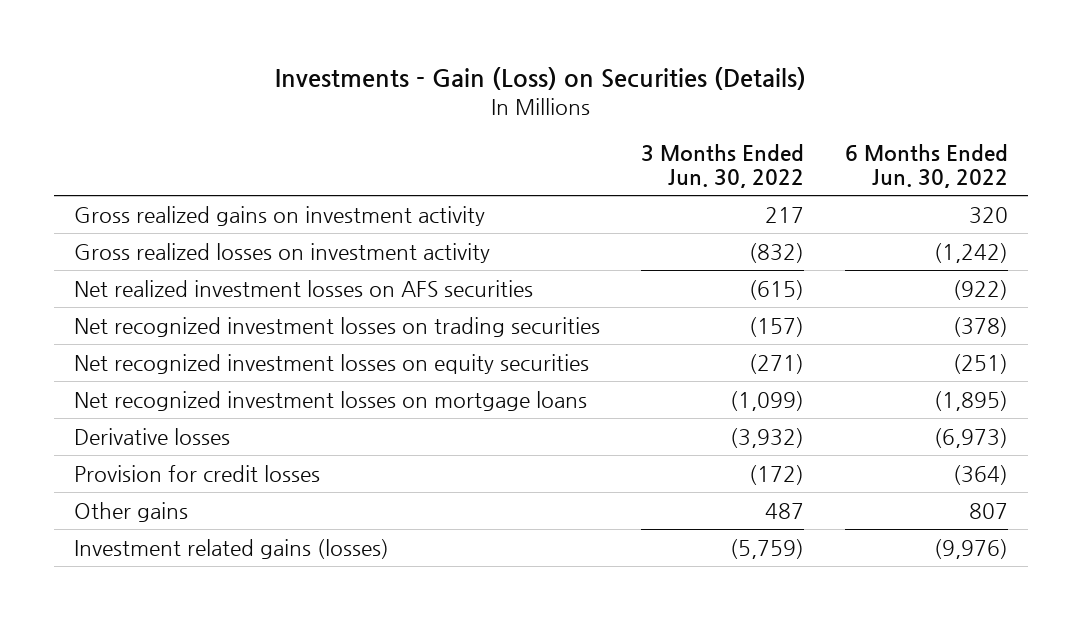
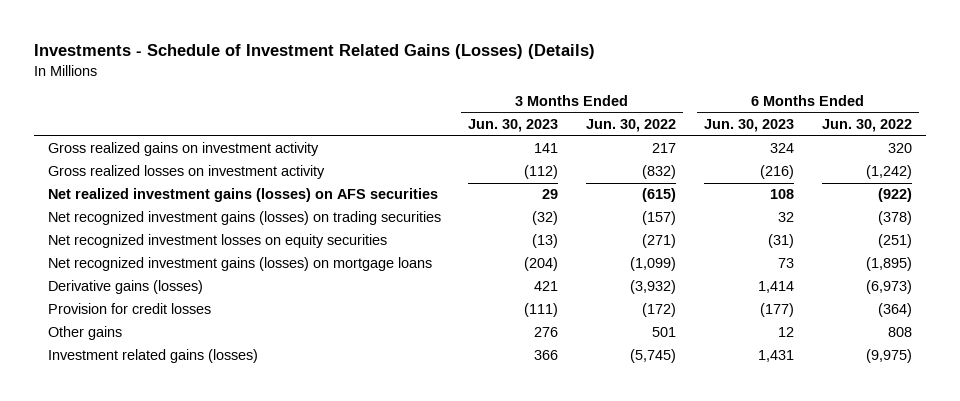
- Investments - Gain (Loss) on Securities (Details)
+ Investments - Schedule of Investment Related Gains (Losses) (Details)
- | 3 Months Ended Jun. 30, 2022 | 6 Months Ended Jun. 30, 2022
+ | 3 Months Ended Jun. 30, 2023 | 3 Months Ended Jun. 30, 2022 | 6 Months Ended Jun. 30, 2023 | 6 Months Ended Jun. 30, 2022
- Net realized investment losses on AFS securities | (615) | (922)
- Net recognized investment losses on trading securities | (157) | (378)
+ Net realized investment gains (losses) on AFS securities | 29 | (615) | 108 | (922)
+ Net recognized investment gains (losses) on trading securities | (32) | (157) | 32 | (378)
- Net recognized investment losses on mortgage loans | (1,099) | (1,895)
- Derivative losses | (3,932) | (6,973)
+ Net recognized investment gains (losses) on mortgage loans | (204) | (1,099) | 73 | (1,895)
+ Derivative gains (losses) | 421 | (3,932) | 1,414 | (6,973)
- Other gains | 487 | 807
- Investment related gains (losses) | (5,759) | (9,976)
+ Other gains | 276 | 501 | 12 | 808
+ Investment related gains (losses) | 366 | (5,745) | 1,431 | (9,975)

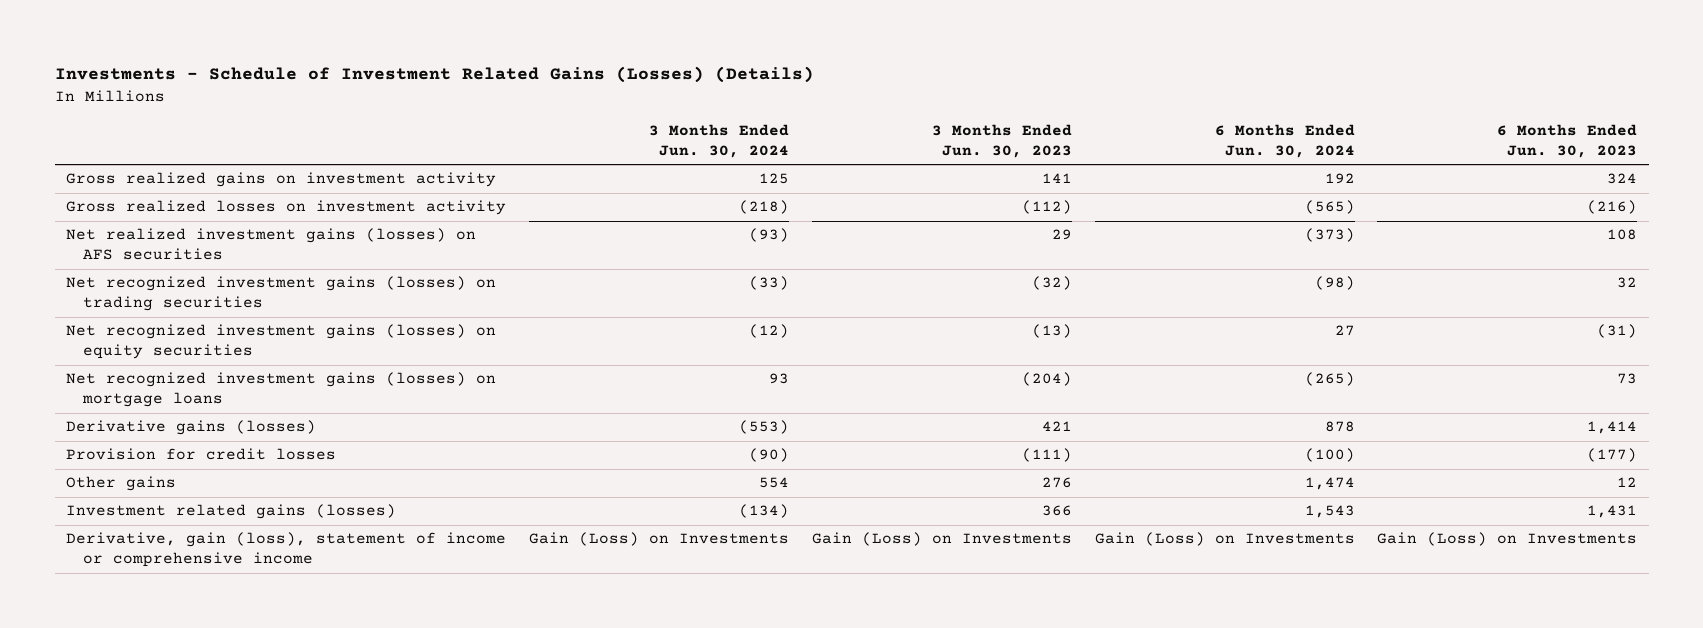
- | 3 Months Ended Jun. 30, 2023 | 3 Months Ended Jun. 30, 2022 | 6 Months Ended Jun. 30, 2023 | 6 Months Ended Jun. 30, 2022
+ | 3 Months Ended Jun. 30, 2024 | 3 Months Ended Jun. 30, 2023 | 6 Months Ended Jun. 30, 2024 | 6 Months Ended Jun. 30, 2023
- Net recognized investment losses on equity securities | (13) | (271) | (31) | (251)
+ Net recognized investment gains (losses) on equity securities | (12) | (13) | 27 | (31)
+ Derivative, gain (loss), statement of income or comprehensive income | Gain (Loss) on Investments | Gain (Loss) on Investments | Gain (Loss) on Investments | Gain (Loss) on Investments

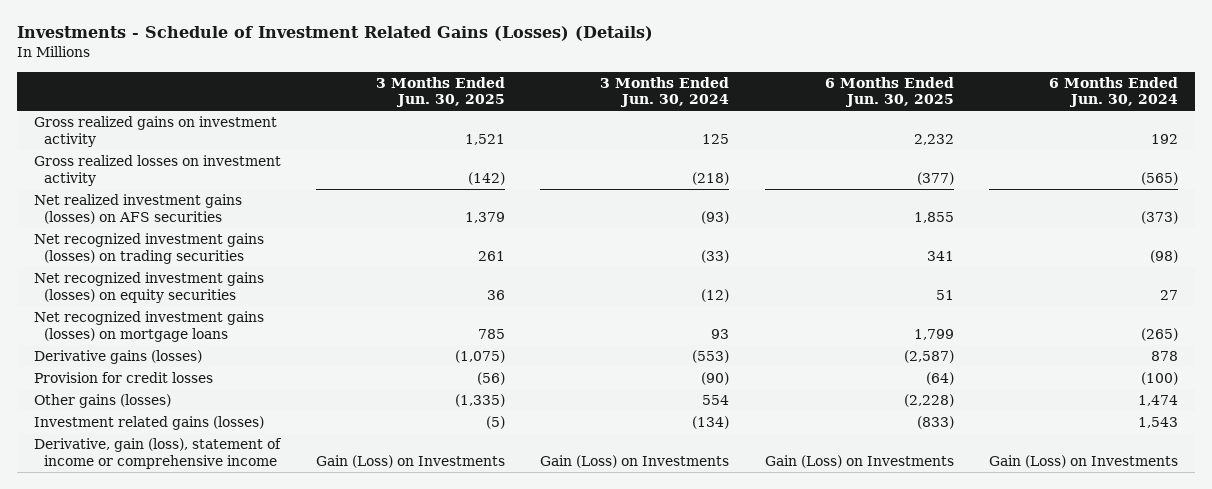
- | 3 Months Ended Jun. 30, 2024 | 3 Months Ended Jun. 30, 2023 | 6 Months Ended Jun. 30, 2024 | 6 Months Ended Jun. 30, 2023
+ | 3 Months Ended Jun. 30, 2025 | 3 Months Ended Jun. 30, 2024 | 6 Months Ended Jun. 30, 2025 | 6 Months Ended Jun. 30, 2024
- Other gains | 554 | 276 | 1,474 | 12
+ Other gains (losses) | (1,335) | 554 | (2,228) | 1,474

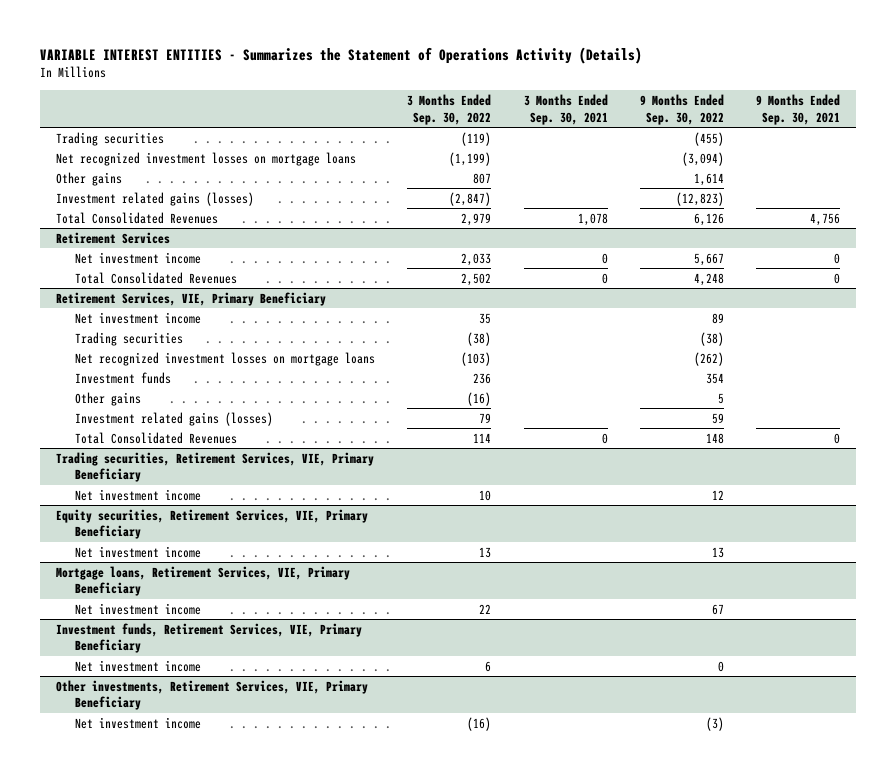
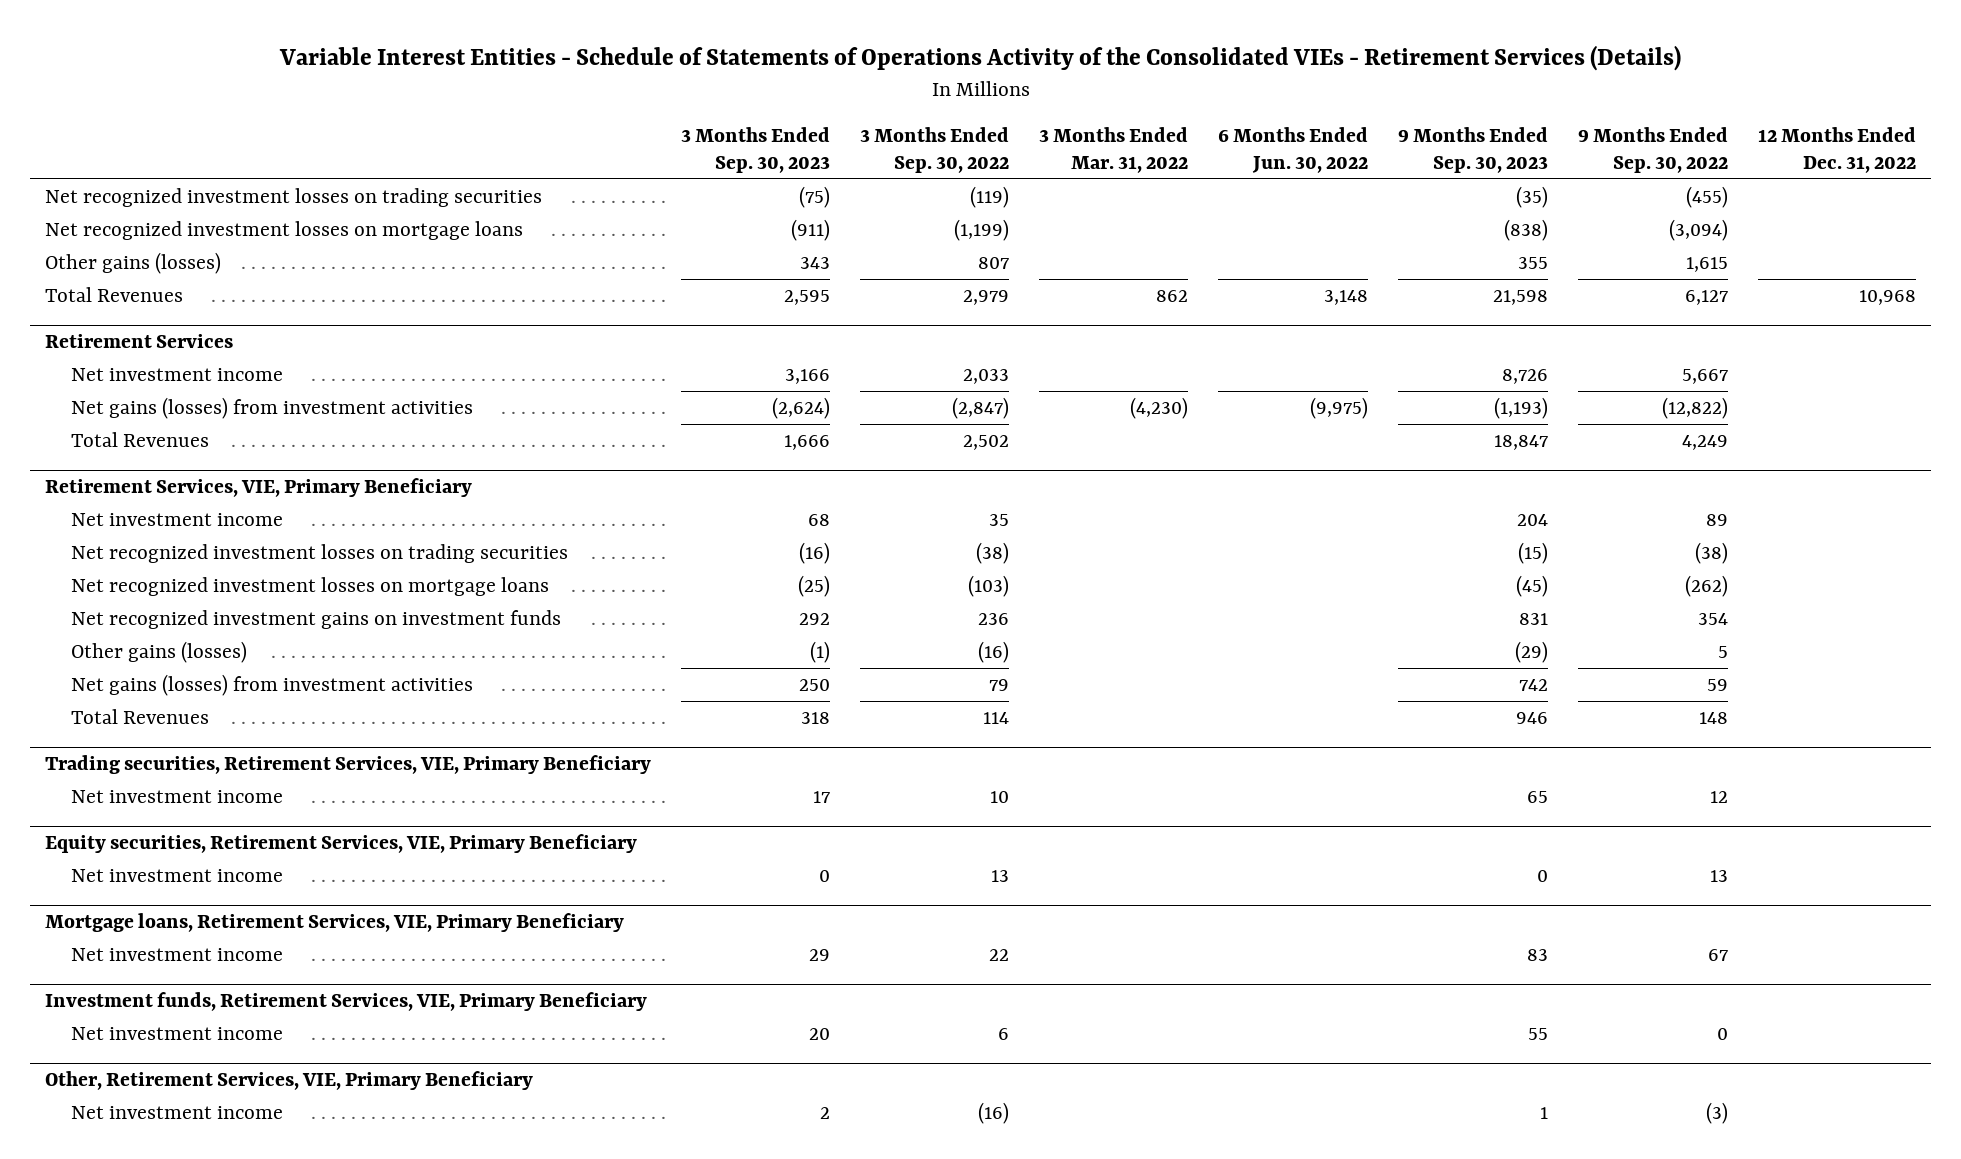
- VARIABLE INTEREST ENTITIES - Summarizes the Statement of Operations Activity (Details)
+ Variable Interest Entities - Schedule of Statements of Operations Activity of the Consolidated VIEs - Retirement Services (Details)
- | 3 Months Ended Sep. 30, 2022 | 3 Months Ended Sep. 30, 2021 | 9 Months Ended Sep. 30, 2022 | 9 Months Ended Sep. 30, 2021
+ | 3 Months Ended Sep. 30, 2023 | 3 Months Ended Sep. 30, 2022 | 3 Months Ended Mar. 31, 2022 | 6 Months Ended Jun. 30, 2022 | 9 Months Ended Sep. 30, 2023 | 9 Months Ended Sep. 30, 2022 | 12 Months Ended Dec. 31, 2022
- Trading securities | (119) | | (455) |
+ Net recognized investment losses on trading securities | (75) | (119) | | | (35) | (455) |
- Other gains | 807 | | 1,614 |
- Investment related gains (losses) | (2,847) | | (12,823) |
- Total Consolidated Revenues | 2,979 | 1,078 | 6,126 | 4,756
+ Other gains (losses) | 343 | 807 | | | 355 | 1,615 |
+ Total Revenues | 2,595 | 2,979 | 862 | 3,148 | 21,598 | 6,127 | 10,968
@ Retirement Services
- Total Consolidated Revenues | 2,502 | 0 | 4,248 | 0
+ Net gains (losses) from investment activities | (2,624) | (2,847) | (4,230) | (9,975) | (1,193) | (12,822) |
+ Total Revenues | 1,666 | 2,502 | | | 18,847 | 4,249 |
@ Retirement Services, VIE, Primary Beneficiary
- Trading securities | (38) | | (38) |
+ Net recognized investment losses on trading securities | (16) | (38) | | | (15) | (38) |
- Investment funds | 236 | | 354 |
- Other gains | (16) | | 5 |
- Investment related gains (losses) | 79 | | 59 |
- Total Consolidated Revenues | 114 | 0 | 148 | 0
+ Net recognized investment gains on investment funds | 292 | 236 | | | 831 | 354 |
+ Other gains (losses) | (1) | (16) | | | (29) | 5 |
+ Net gains (losses) from investment activities | 250 | 79 | | | 742 | 59 |
+ Total Revenues | 318 | 114 | | | 946 | 148 |
- Other investments, Retirement Services, VIE, Primary Beneficiary
+ Other, Retirement Services, VIE, Primary Beneficiary

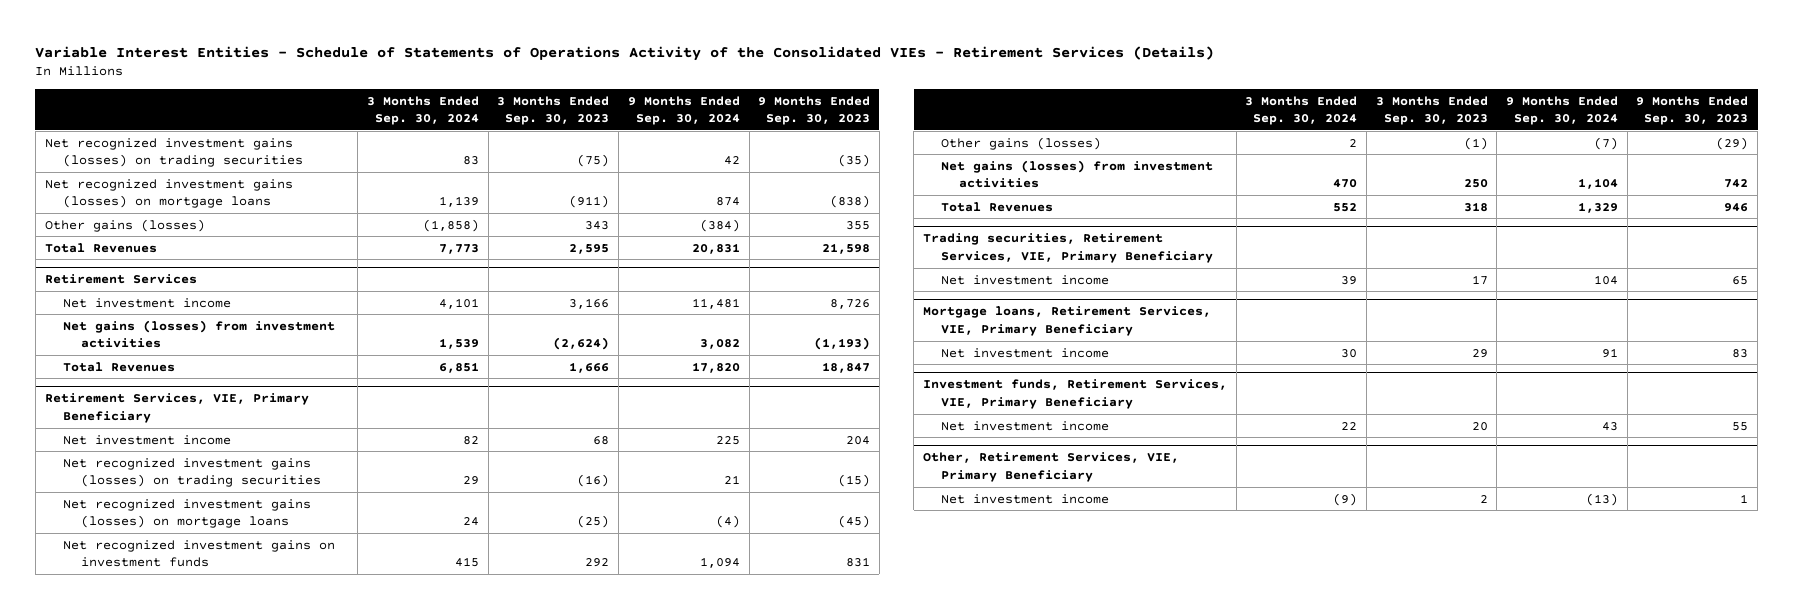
- | 3 Months Ended Sep. 30, 2023 | 3 Months Ended Sep. 30, 2022 | 3 Months Ended Mar. 31, 2022 | 6 Months Ended Jun. 30, 2022 | 9 Months Ended Sep. 30, 2023 | 9 Months Ended Sep. 30, 2022 | 12 Months Ended Dec. 31, 2022
+ | 3 Months Ended Sep. 30, 2024 | 3 Months Ended Sep. 30, 2023 | 9 Months Ended Sep. 30, 2024 | 9 Months Ended Sep. 30, 2023
- Net recognized investment losses on trading securities | (75) | (119) | | | (35) | (455) |
- Net recognized investment losses on mortgage loans | (911) | (1,199) | | | (838) | (3,094) |
+ Net recognized investment gains (losses) on trading securities | 83 | (75) | 42 | (35)
+ Net recognized investment gains (losses) on mortgage loans | 1,139 | (911) | 874 | (838)
@ Retirement Services, VIE, Primary Beneficiary
- Net recognized investment losses on trading securities | (16) | (38) | | | (15) | (38) |
- Net recognized investment losses on mortgage loans | (25) | (103) | | | (45) | (262) |
+ Net recognized investment gains (losses) on trading securities | 29 | (16) | 21 | (15)
+ Net recognized investment gains (losses) on mortgage loans | 24 | (25) | (4) | (45)
- Equity securities, Retirement Services, VIE, Primary Beneficiary
- Net investment income | 0 | 13 | | | 0 | 13 |

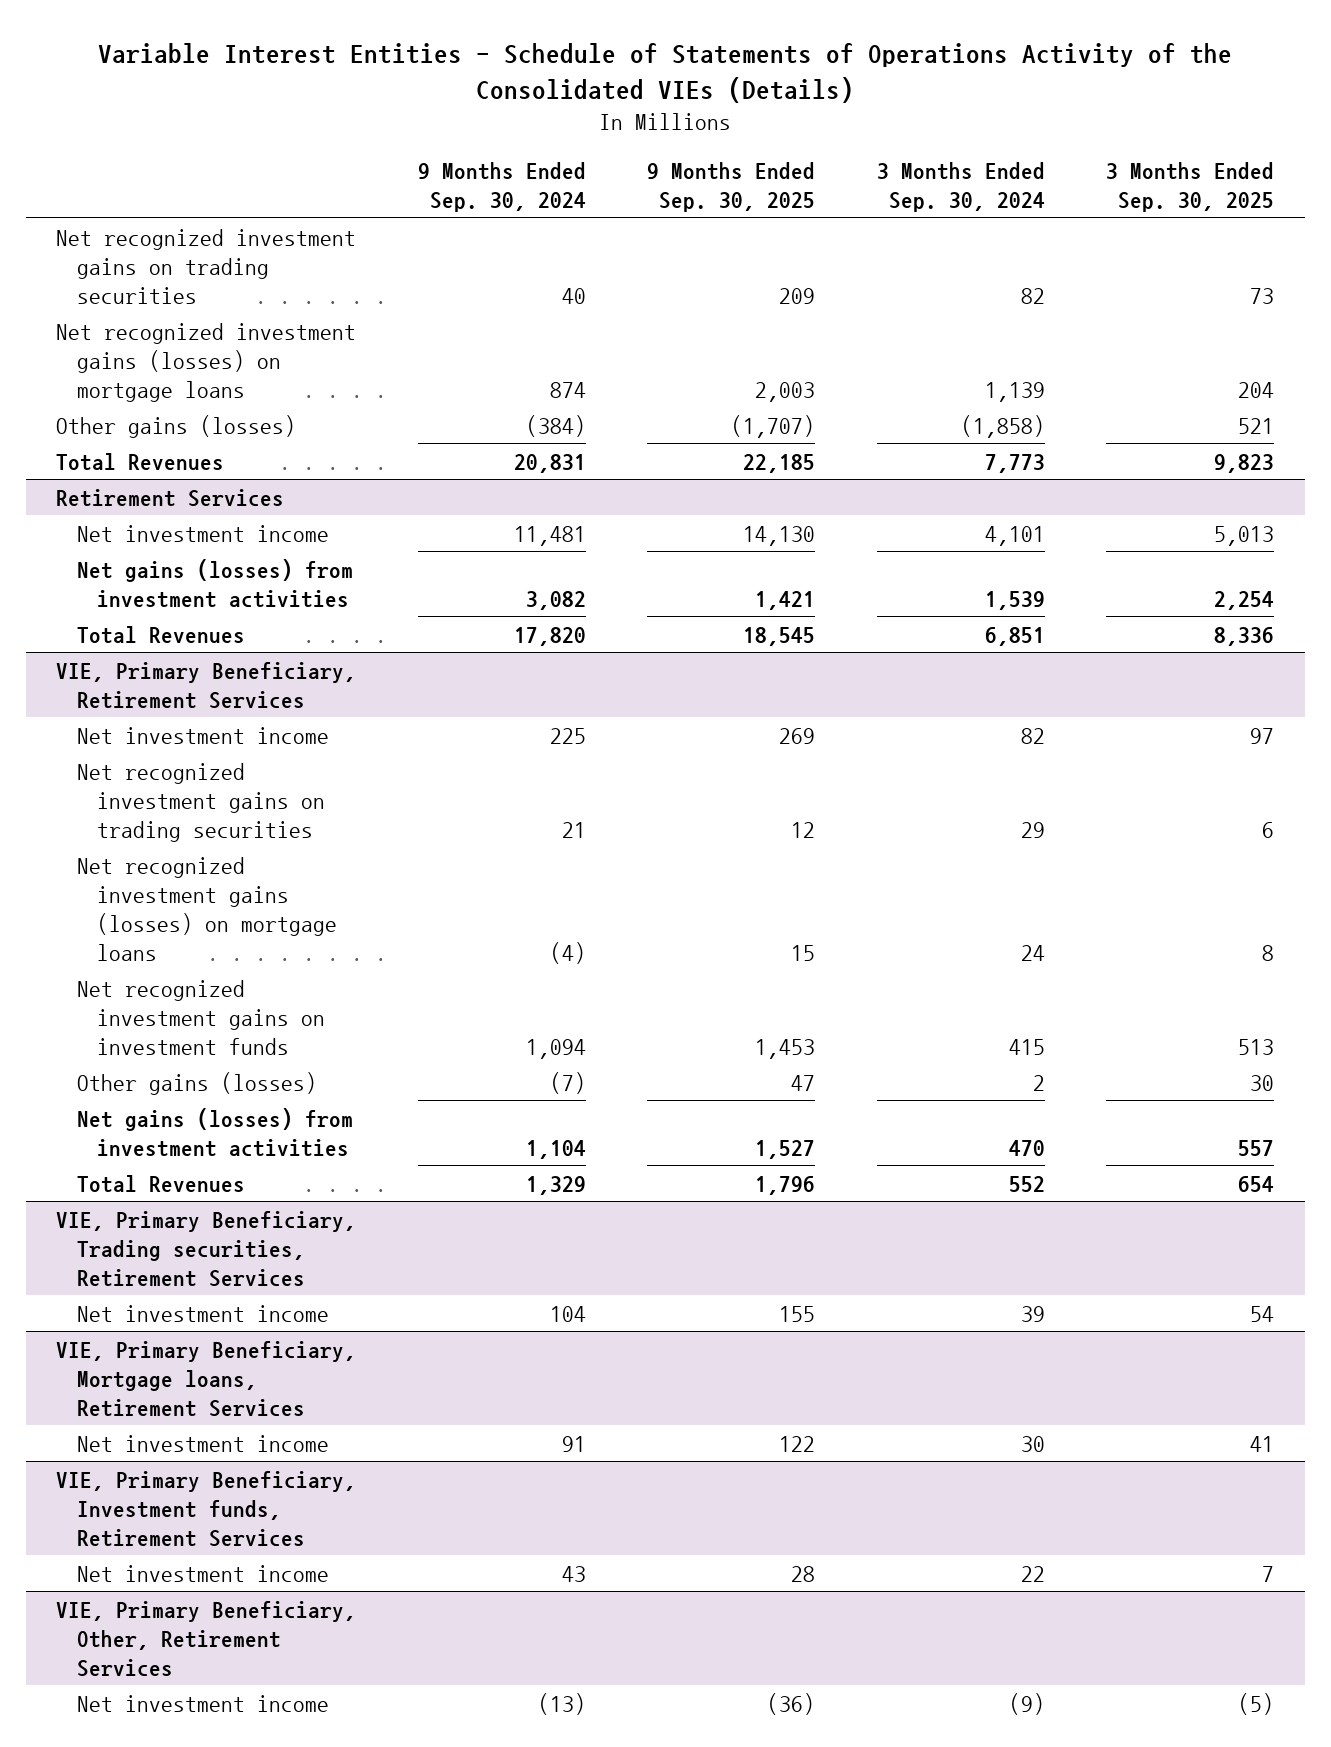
- Variable Interest Entities - Schedule of Statements of Operations Activity of the Consolidated VIEs - Retirement Services (Details)
+ Variable Interest Entities - Schedule of Statements of Operations Activity of the Consolidated VIEs (Details)
- | 3 Months Ended Sep. 30, 2024 | 3 Months Ended Sep. 30, 2023 | 9 Months Ended Sep. 30, 2024 | 9 Months Ended Sep. 30, 2023
+ | 9 Months Ended Sep. 30, 2024 | 9 Months Ended Sep. 30, 2025 | 3 Months Ended Sep. 30, 2024 | 3 Months Ended Sep. 30, 2025
- Net recognized investment gains (losses) on trading securities | 83 | (75) | 42 | (35)
+ Net recognized investment gains on trading securities | 40 | 209 | 82 | 73
- Retirement Services, VIE, Primary Beneficiary
+ VIE, Primary Beneficiary, Retirement Services
- Net recognized investment gains (losses) on trading securities | 29 | (16) | 21 | (15)
+ Net recognized investment gains on trading securities | 21 | 12 | 29 | 6
- Trading securities, Retirement Services, VIE, Primary Beneficiary
+ VIE, Primary Beneficiary, Trading securities, Retirement Services
- Mortgage loans, Retirement Services, VIE, Primary Beneficiary
+ VIE, Primary Beneficiary, Mortgage loans, Retirement Services
- Investment funds, Retirement Services, VIE, Primary Beneficiary
+ VIE, Primary Beneficiary, Investment funds, Retirement Services
- Other, Retirement Services, VIE, Primary Beneficiary
+ VIE, Primary Beneficiary, Other, Retirement Services

